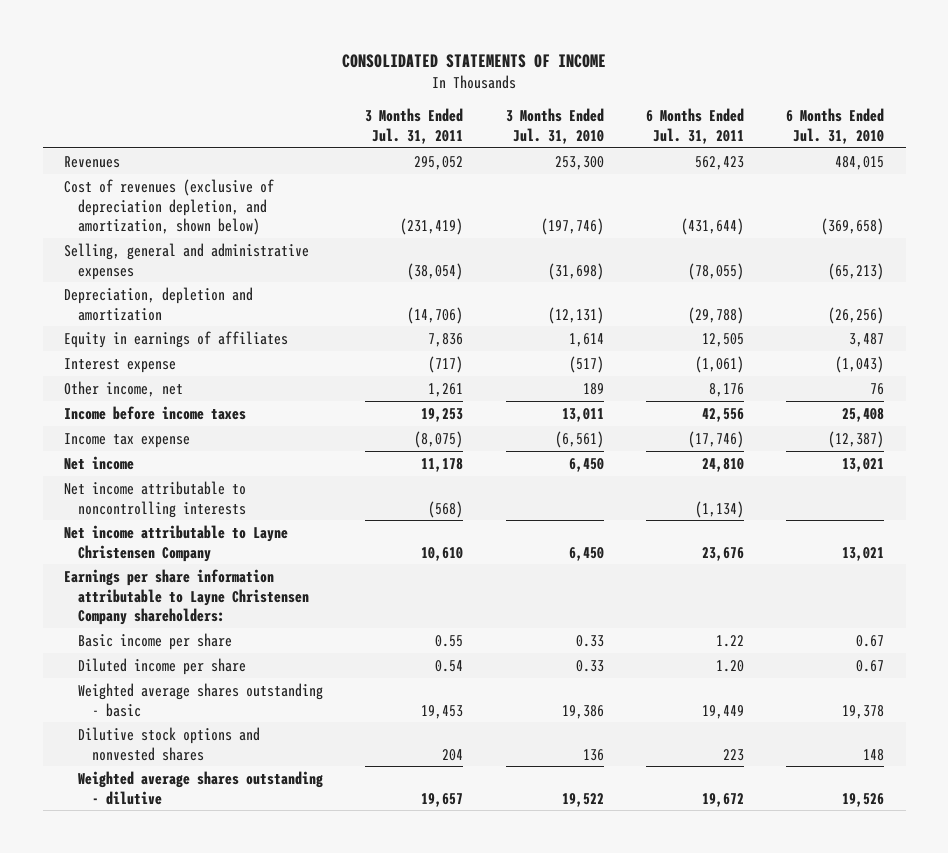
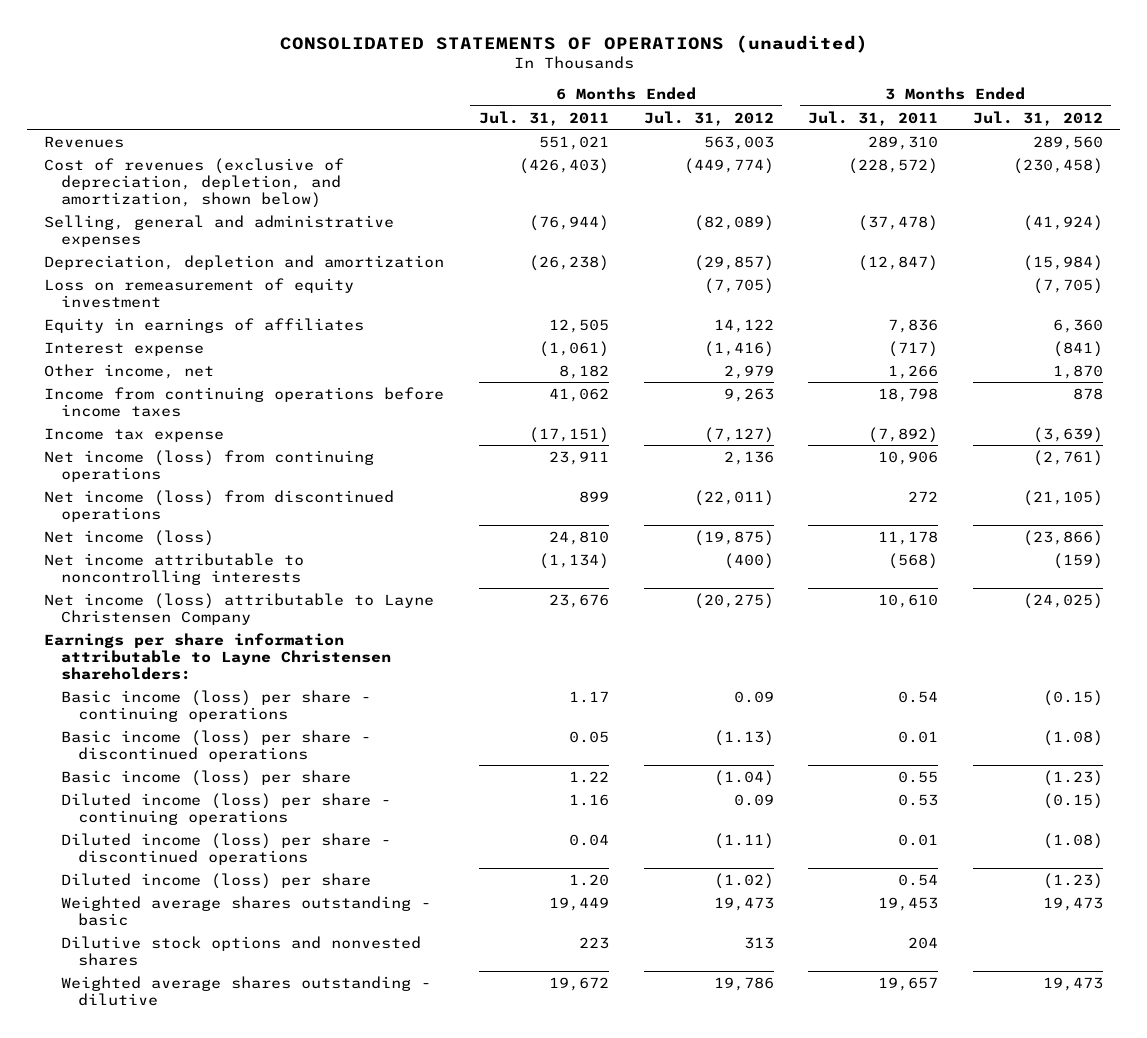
- CONSOLIDATED STATEMENTS OF INCOME
+ CONSOLIDATED STATEMENTS OF OPERATIONS (unaudited)
- | 3 Months Ended Jul. 31, 2011 | 3 Months Ended Jul. 31, 2010 | 6 Months Ended Jul. 31, 2011 | 6 Months Ended Jul. 31, 2010
+ | 6 Months Ended Jul. 31, 2011 | 6 Months Ended Jul. 31, 2012 | 3 Months Ended Jul. 31, 2011 | 3 Months Ended Jul. 31, 2012
- Revenues | 295,052 | 253,300 | 562,423 | 484,015
- Cost of revenues (exclusive of depreciation depletion, and amortization, shown below) | (231,419) | (197,746) | (431,644) | (369,658)
- Selling, general and administrative expenses | (38,054) | (31,698) | (78,055) | (65,213)
- Depreciation, depletion and amortization | (14,706) | (12,131) | (29,788) | (26,256)
+ Revenues | 551,021 | 563,003 | 289,310 | 289,560
+ Cost of revenues (exclusive of depreciation, depletion, and amortization, shown below) | (426,403) | (449,774) | (228,572) | (230,458)
+ Selling, general and administrative expenses | (76,944) | (82,089) | (37,478) | (41,924)
+ Depreciation, depletion and amortization | (26,238) | (29,857) | (12,847) | (15,984)
+ Loss on remeasurement of equity investment | | (7,705) | | (7,705)
- Other income, net | 1,261 | 189 | 8,176 | 76
- Income before income taxes | 19,253 | 13,011 | 42,556 | 25,408
- Income tax expense | (8,075) | (6,561) | (17,746) | (12,387)
- Net income | 11,178 | 6,450 | 24,810 | 13,021
+ Other income, net | 8,182 | 2,979 | 1,266 | 1,870
+ Income from continuing operations before income taxes | 41,062 | 9,263 | 18,798 | 878
+ Income tax expense | (17,151) | (7,127) | (7,892) | (3,639)
+ Net income (loss) from continuing operations | 23,911 | 2,136 | 10,906 | (2,761)
+ Net income (loss) from discontinued operations | 899 | (22,011) | 272 | (21,105)
+ Net income (loss) | 24,810 | (19,875) | 11,178 | (23,866)
- Net income attributable to Layne Christensen Company | 10,610 | 6,450 | 23,676 | 13,021
- Earnings per share information attributable to Layne Christensen Company shareholders:
- Basic income per share | 0.55 | 0.33 | 1.22 | 0.67
- Diluted income per share | 0.54 | 0.33 | 1.20 | 0.67
+ Net income (loss) attributable to Layne Christensen Company | 23,676 | (20,275) | 10,610 | (24,025)
+ Earnings per share information attributable to Layne Christensen shareholders:
+ Basic income (loss) per share - continuing operations | 1.17 | 0.09 | 0.54 | (0.15)
+ Basic income (loss) per share - discontinued operations | 0.05 | (1.13) | 0.01 | (1.08)
+ Basic income (loss) per share | 1.22 | (1.04) | 0.55 | (1.23)
+ Diluted income (loss) per share - continuing operations | 1.16 | 0.09 | 0.53 | (0.15)
+ Diluted income (loss) per share - discontinued operations | 0.04 | (1.11) | 0.01 | (1.08)
+ Diluted income (loss) per share | 1.20 | (1.02) | 0.54 | (1.23)

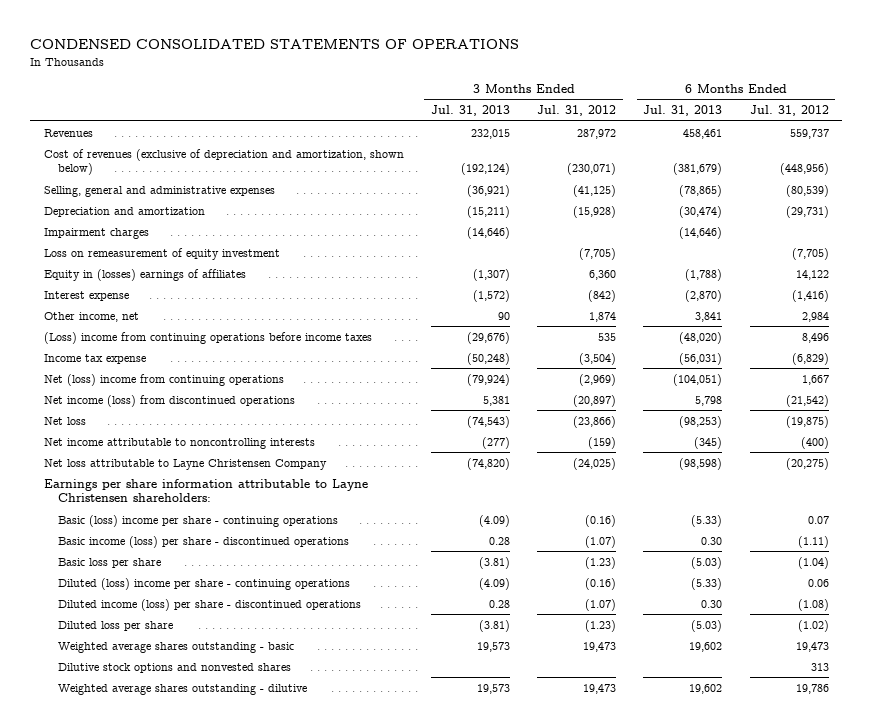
- CONSOLIDATED STATEMENTS OF OPERATIONS (unaudited)
+ CONDENSED CONSOLIDATED STATEMENTS OF OPERATIONS
- | 6 Months Ended Jul. 31, 2011 | 6 Months Ended Jul. 31, 2012 | 3 Months Ended Jul. 31, 2011 | 3 Months Ended Jul. 31, 2012
+ | 3 Months Ended Jul. 31, 2013 | 3 Months Ended Jul. 31, 2012 | 6 Months Ended Jul. 31, 2013 | 6 Months Ended Jul. 31, 2012
- Revenues | 551,021 | 563,003 | 289,310 | 289,560
- Cost of revenues (exclusive of depreciation, depletion, and amortization, shown below) | (426,403) | (449,774) | (228,572) | (230,458)
- Selling, general and administrative expenses | (76,944) | (82,089) | (37,478) | (41,924)
- Depreciation, depletion and amortization | (26,238) | (29,857) | (12,847) | (15,984)
+ Revenues | 232,015 | 287,972 | 458,461 | 559,737
+ Cost of revenues (exclusive of depreciation and amortization, shown below) | (192,124) | (230,071) | (381,679) | (448,956)
+ Selling, general and administrative expenses | (36,921) | (41,125) | (78,865) | (80,539)
+ Depreciation and amortization | (15,211) | (15,928) | (30,474) | (29,731)
+ Impairment charges | (14,646) | | (14,646) |
- Equity in earnings of affiliates | 12,505 | 14,122 | 7,836 | 6,360
- Interest expense | (1,061) | (1,416) | (717) | (841)
- Other income, net | 8,182 | 2,979 | 1,266 | 1,870
- Income from continuing operations before income taxes | 41,062 | 9,263 | 18,798 | 878
- Income tax expense | (17,151) | (7,127) | (7,892) | (3,639)
- Net income (loss) from continuing operations | 23,911 | 2,136 | 10,906 | (2,761)
- Net income (loss) from discontinued operations | 899 | (22,011) | 272 | (21,105)
- Net income (loss) | 24,810 | (19,875) | 11,178 | (23,866)
+ Equity in (losses) earnings of affiliates | (1,307) | 6,360 | (1,788) | 14,122
+ Interest expense | (1,572) | (842) | (2,870) | (1,416)
+ Other income, net | 90 | 1,874 | 3,841 | 2,984
+ (Loss) income from continuing operations before income taxes | (29,676) | 535 | (48,020) | 8,496
+ Income tax expense | (50,248) | (3,504) | (56,031) | (6,829)
+ Net (loss) income from continuing operations | (79,924) | (2,969) | (104,051) | 1,667
+ Net income (loss) from discontinued operations | 5,381 | (20,897) | 5,798 | (21,542)
+ Net loss | (74,543) | (23,866) | (98,253) | (19,875)
- Net income (loss) attributable to Layne Christensen Company | 23,676 | (20,275) | 10,610 | (24,025)
+ Net loss attributable to Layne Christensen Company | (74,820) | (24,025) | (98,598) | (20,275)
- Basic income (loss) per share - continuing operations | 1.17 | 0.09 | 0.54 | (0.15)
- Basic income (loss) per share - discontinued operations | 0.05 | (1.13) | 0.01 | (1.08)
- Basic income (loss) per share | 1.22 | (1.04) | 0.55 | (1.23)
- Diluted income (loss) per share - continuing operations | 1.16 | 0.09 | 0.53 | (0.15)
- Diluted income (loss) per share - discontinued operations | 0.04 | (1.11) | 0.01 | (1.08)
- Diluted income (loss) per share | 1.20 | (1.02) | 0.54 | (1.23)
+ Basic (loss) income per share - continuing operations | (4.09) | (0.16) | (5.33) | 0.07
+ Basic income (loss) per share - discontinued operations | 0.28 | (1.07) | 0.30 | (1.11)
+ Basic loss per share | (3.81) | (1.23) | (5.03) | (1.04)
+ Diluted (loss) income per share - continuing operations | (4.09) | (0.16) | (5.33) | 0.06
+ Diluted income (loss) per share - discontinued operations | 0.28 | (1.07) | 0.30 | (1.08)
+ Diluted loss per share | (3.81) | (1.23) | (5.03) | (1.02)

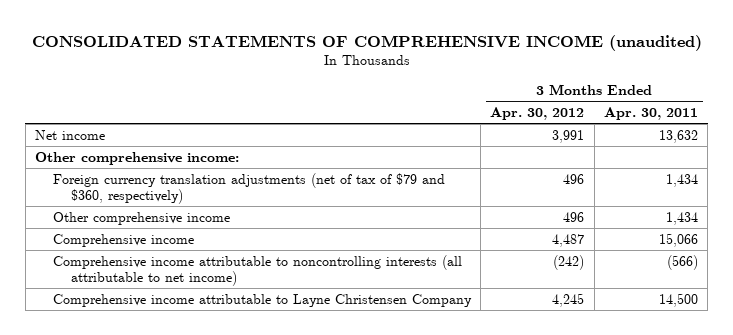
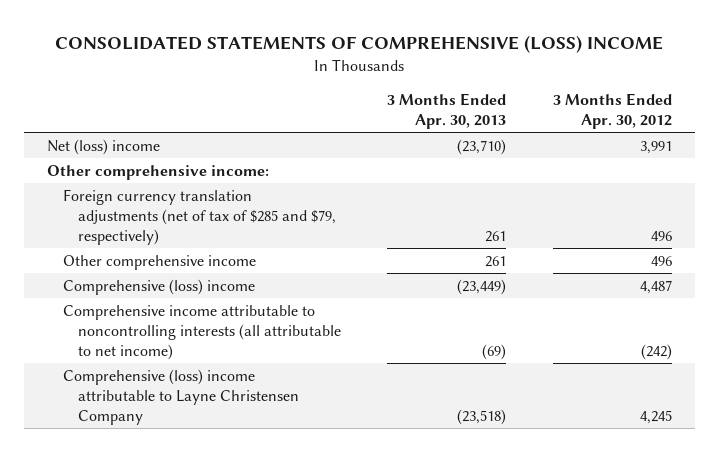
- CONSOLIDATED STATEMENTS OF COMPREHENSIVE INCOME (unaudited)
+ CONSOLIDATED STATEMENTS OF COMPREHENSIVE (LOSS) INCOME
- | 3 Months Ended Apr. 30, 2012 | 3 Months Ended Apr. 30, 2011
+ | 3 Months Ended Apr. 30, 2013 | 3 Months Ended Apr. 30, 2012
- Net income | 3,991 | 13,632
+ Net (loss) income | (23,710) | 3,991
- Foreign currency translation adjustments (net of tax of $79 and $360, respectively) | 496 | 1,434
+ Foreign currency translation adjustments (net of tax of $285 and $79, respectively) | 261 | 496
- Comprehensive income | 4,487 | 15,066
+ Comprehensive (loss) income | (23,449) | 4,487
- Comprehensive income attributable to Layne Christensen Company | 4,245 | 14,500
+ Comprehensive (loss) income attributable to Layne Christensen Company | (23,518) | 4,245

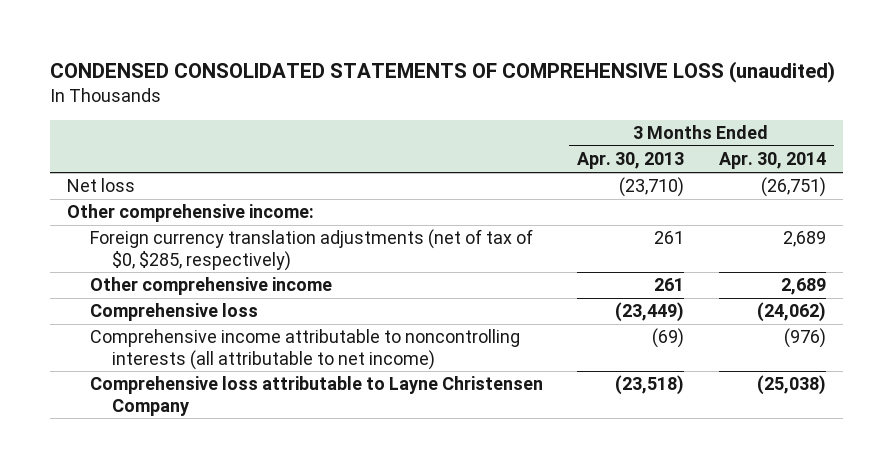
- CONSOLIDATED STATEMENTS OF COMPREHENSIVE (LOSS) INCOME
+ CONDENSED CONSOLIDATED STATEMENTS OF COMPREHENSIVE LOSS (unaudited)
- | 3 Months Ended Apr. 30, 2013 | 3 Months Ended Apr. 30, 2012
+ | 3 Months Ended Apr. 30, 2013 | 3 Months Ended Apr. 30, 2014
- Net (loss) income | (23,710) | 3,991
+ Net loss | (23,710) | (26,751)
- Foreign currency translation adjustments (net of tax of $285 and $79, respectively) | 261 | 496
+ Foreign currency translation adjustments (net of tax of $0, $285, respectively) | 261 | 2,689
- Comprehensive (loss) income | (23,449) | 4,487
+ Comprehensive loss | (23,449) | (24,062)
- Comprehensive (loss) income attributable to Layne Christensen Company | (23,518) | 4,245
+ Comprehensive loss attributable to Layne Christensen Company | (23,518) | (25,038)

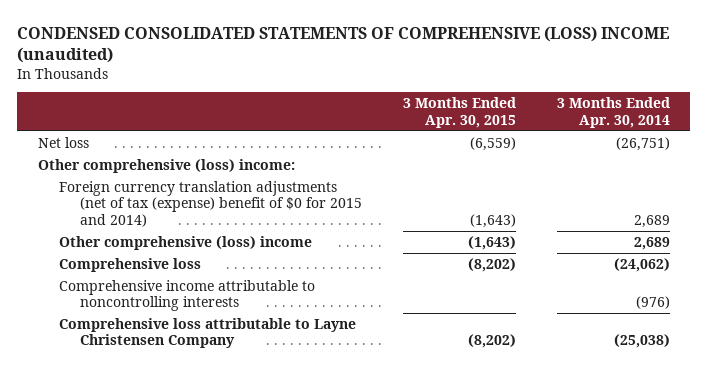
- CONDENSED CONSOLIDATED STATEMENTS OF COMPREHENSIVE LOSS (unaudited)
+ CONDENSED CONSOLIDATED STATEMENTS OF COMPREHENSIVE (LOSS) INCOME (unaudited)
- | 3 Months Ended Apr. 30, 2013 | 3 Months Ended Apr. 30, 2014
+ | 3 Months Ended Apr. 30, 2015 | 3 Months Ended Apr. 30, 2014
- Other comprehensive income:
- Foreign currency translation adjustments (net of tax of $0, $285, respectively) | 261 | 2,689
- Other comprehensive income | 261 | 2,689
+ Other comprehensive (loss) income:
+ Foreign currency translation adjustments (net of tax (expense) benefit of $0 for 2015 and 2014) | (1,643) | 2,689
+ Other comprehensive (loss) income | (1,643) | 2,689
- Comprehensive income attributable to noncontrolling interests (all attributable to net income) | (69) | (976)
+ Comprehensive income attributable to noncontrolling interests | | (976)

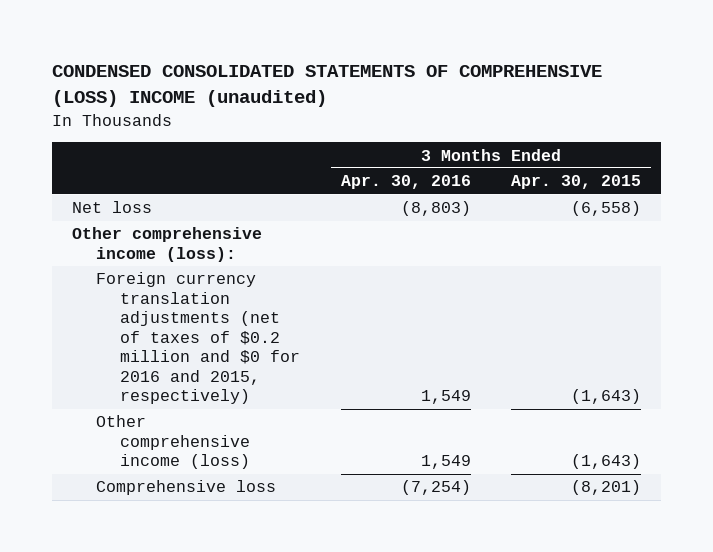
- | 3 Months Ended Apr. 30, 2015 | 3 Months Ended Apr. 30, 2014
+ | 3 Months Ended Apr. 30, 2016 | 3 Months Ended Apr. 30, 2015
- Net loss | (6,559) | (26,751)
- Other comprehensive (loss) income:
- Foreign currency translation adjustments (net of tax (expense) benefit of $0 for 2015 and 2014) | (1,643) | 2,689
- Other comprehensive (loss) income | (1,643) | 2,689
- Comprehensive loss | (8,202) | (24,062)
- Comprehensive income attributable to noncontrolling interests | | (976)
- Comprehensive loss attributable to Layne Christensen Company | (8,202) | (25,038)
+ Net loss | (8,803) | (6,558)
+ Other comprehensive income (loss):
+ Foreign currency translation adjustments (net of taxes of $0.2 million and $0 for 2016 and 2015, respectively) | 1,549 | (1,643)
+ Other comprehensive income (loss) | 1,549 | (1,643)
+ Comprehensive loss | (7,254) | (8,201)

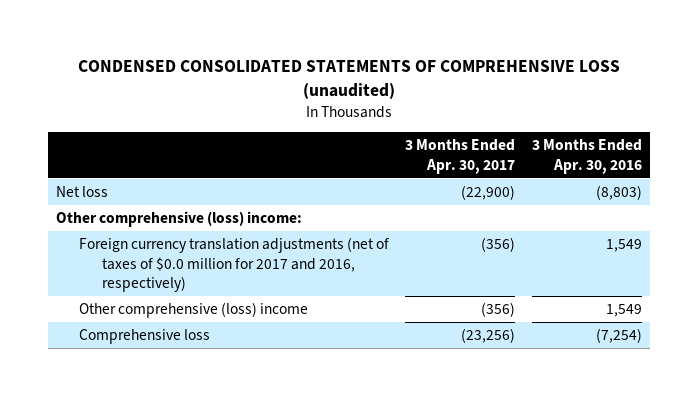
- CONDENSED CONSOLIDATED STATEMENTS OF COMPREHENSIVE (LOSS) INCOME (unaudited)
+ CONDENSED CONSOLIDATED STATEMENTS OF COMPREHENSIVE LOSS (unaudited)
- | 3 Months Ended Apr. 30, 2016 | 3 Months Ended Apr. 30, 2015
+ | 3 Months Ended Apr. 30, 2017 | 3 Months Ended Apr. 30, 2016
- Other comprehensive income (loss):
- Foreign currency translation adjustments (net of taxes of $0.2 million and $0 for 2016 and 2015, respectively) | 1,549 | (1,643)
- Other comprehensive income (loss) | 1,549 | (1,643)
+ Other comprehensive (loss) income:
+ Foreign currency translation adjustments (net of taxes of $0.0 million for 2017 and 2016, respectively) | (356) | 1,549
+ Other comprehensive (loss) income | (356) | 1,549

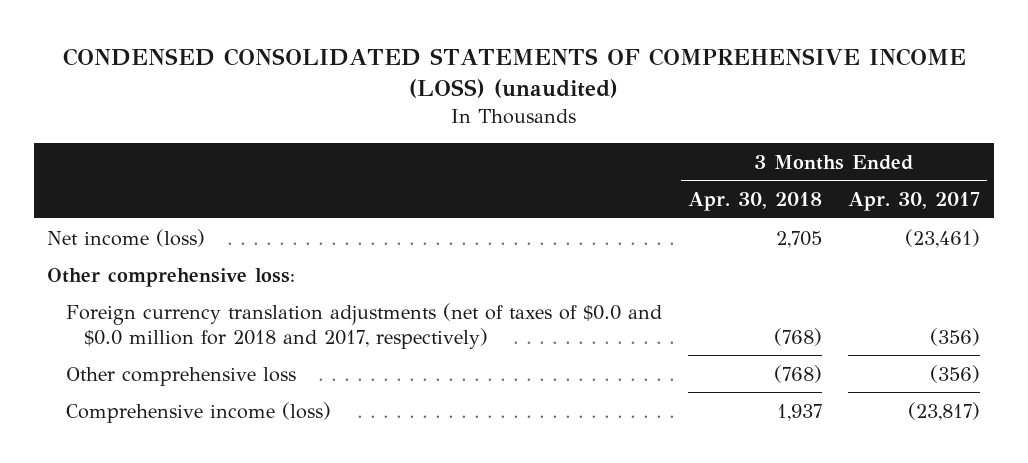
- CONDENSED CONSOLIDATED STATEMENTS OF COMPREHENSIVE LOSS (unaudited)
+ CONDENSED CONSOLIDATED STATEMENTS OF COMPREHENSIVE INCOME (LOSS) (unaudited)
- | 3 Months Ended Apr. 30, 2017 | 3 Months Ended Apr. 30, 2016
+ | 3 Months Ended Apr. 30, 2018 | 3 Months Ended Apr. 30, 2017
- Net loss | (22,900) | (8,803)
- Other comprehensive (loss) income:
- Foreign currency translation adjustments (net of taxes of $0.0 million for 2017 and 2016, respectively) | (356) | 1,549
- Other comprehensive (loss) income | (356) | 1,549
- Comprehensive loss | (23,256) | (7,254)
+ Net income (loss) | 2,705 | (23,461)
+ Other comprehensive loss:
+ Foreign currency translation adjustments (net of taxes of $0.0 and $0.0 million for 2018 and 2017, respectively) | (768) | (356)
+ Other comprehensive loss | (768) | (356)
+ Comprehensive income (loss) | 1,937 | (23,817)

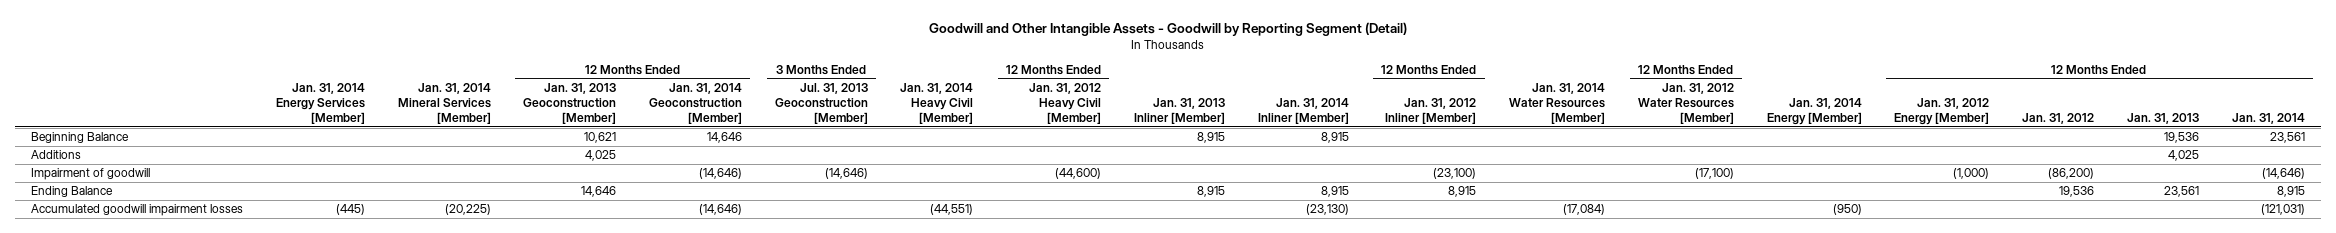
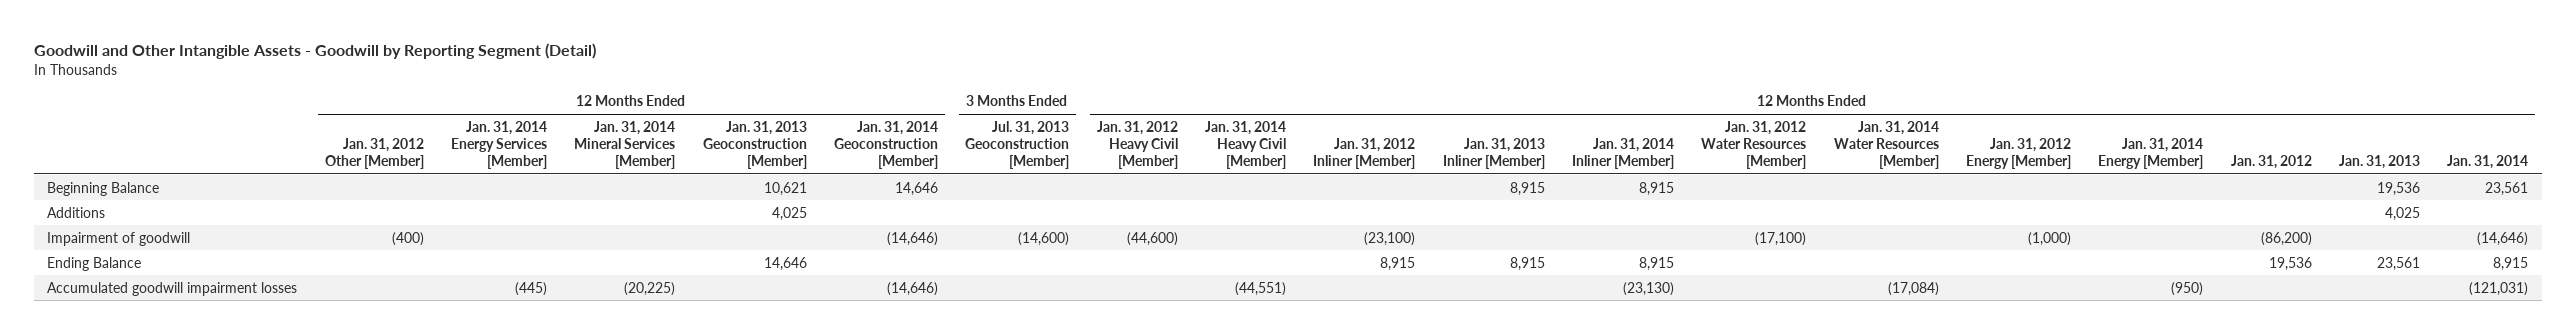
- | Jan. 31, 2014 Energy Services [Member] | Jan. 31, 2014 Mineral Services [Member] | 12 Months Ended Jan. 31, 2013 Geoconstruction [Member] | 12 Months Ended Jan. 31, 2014 Geoconstruction [Member] | 3 Months Ended Jul. 31, 2013 Geoconstruction [Member] | Jan. 31, 2014 Heavy Civil [Member] | 12 Months Ended Jan. 31, 2012 Heavy Civil [Member] | Jan. 31, 2013 Inliner [Member] | Jan. 31, 2014 Inliner [Member] | 12 Months Ended Jan. 31, 2012 Inliner [Member] | Jan. 31, 2014 Water Resources [Member] | 12 Months Ended Jan. 31, 2012 Water Resources [Member] | Jan. 31, 2014 Energy [Member] | 12 Months Ended Jan. 31, 2012 Energy [Member] | 12 Months Ended Jan. 31, 2012 | 12 Months Ended Jan. 31, 2013 | 12 Months Ended Jan. 31, 2014
+ | 12 Months Ended Jan. 31, 2012 Other [Member] | 12 Months Ended Jan. 31, 2014 Energy Services [Member] | 12 Months Ended Jan. 31, 2014 Mineral Services [Member] | 12 Months Ended Jan. 31, 2013 Geoconstruction [Member] | 12 Months Ended Jan. 31, 2014 Geoconstruction [Member] | 3 Months Ended Jul. 31, 2013 Geoconstruction [Member] | 12 Months Ended Jan. 31, 2012 Heavy Civil [Member] | 12 Months Ended Jan. 31, 2014 Heavy Civil [Member] | 12 Months Ended Jan. 31, 2012 Inliner [Member] | 12 Months Ended Jan. 31, 2013 Inliner [Member] | 12 Months Ended Jan. 31, 2014 Inliner [Member] | 12 Months Ended Jan. 31, 2012 Water Resources [Member] | 12 Months Ended Jan. 31, 2014 Water Resources [Member] | 12 Months Ended Jan. 31, 2012 Energy [Member] | 12 Months Ended Jan. 31, 2014 Energy [Member] | 12 Months Ended Jan. 31, 2012 | 12 Months Ended Jan. 31, 2013 | 12 Months Ended Jan. 31, 2014
- Impairment of goodwill | | | | (14,646) | (14,646) | | (44,600) | | | (23,100) | | (17,100) | | (1,000) | (86,200) | | (14,646)
+ Impairment of goodwill | (400) | | | | (14,646) | (14,600) | (44,600) | | (23,100) | | | (17,100) | | (1,000) | | (86,200) | | (14,646)

